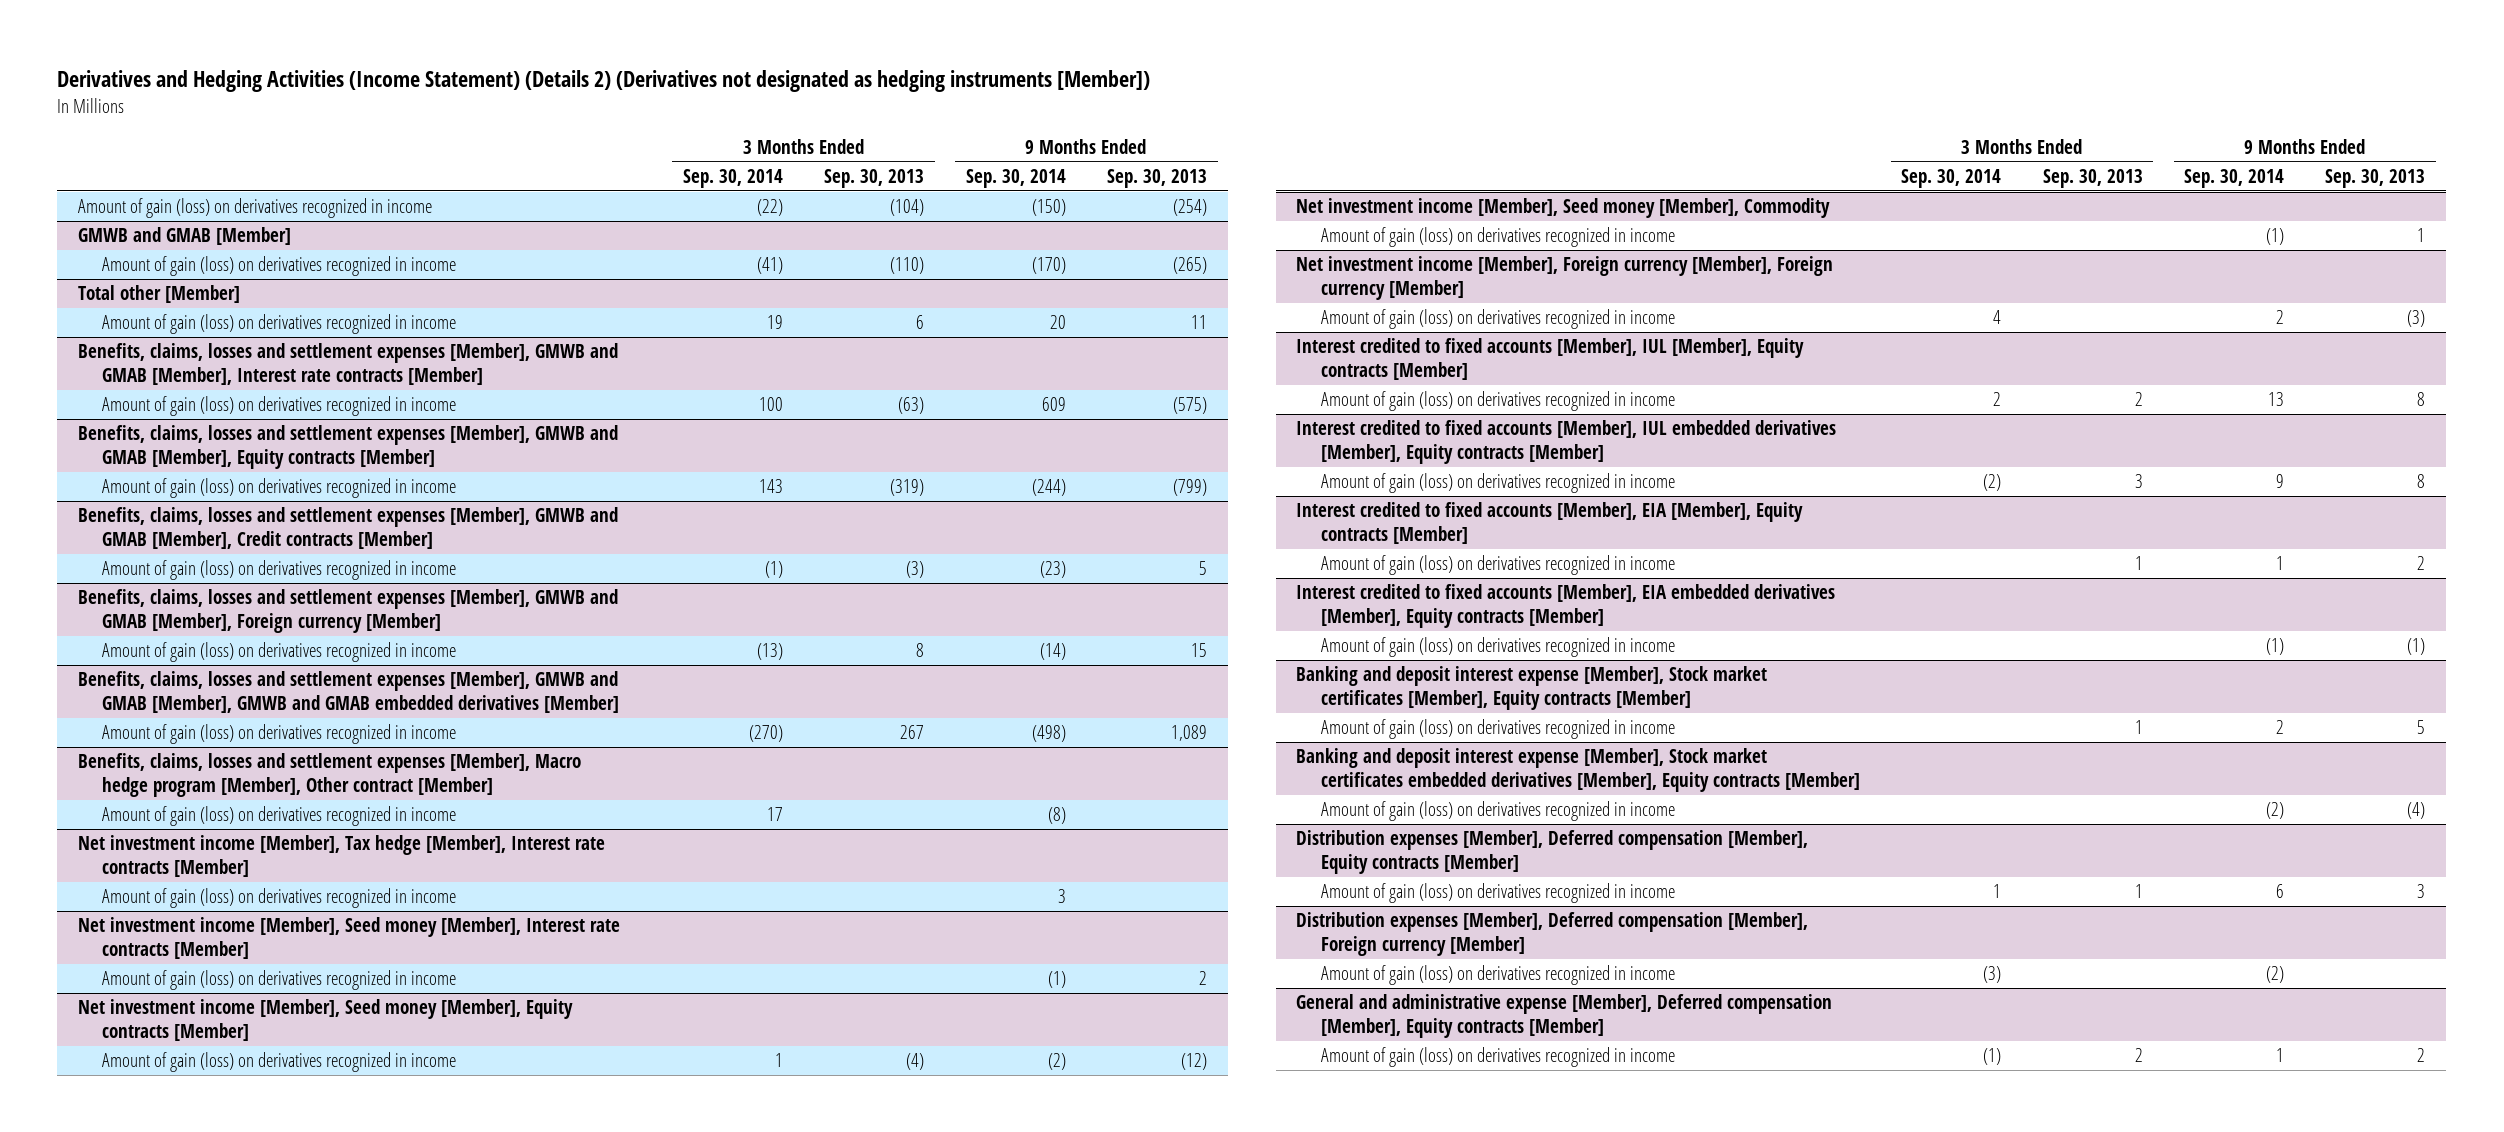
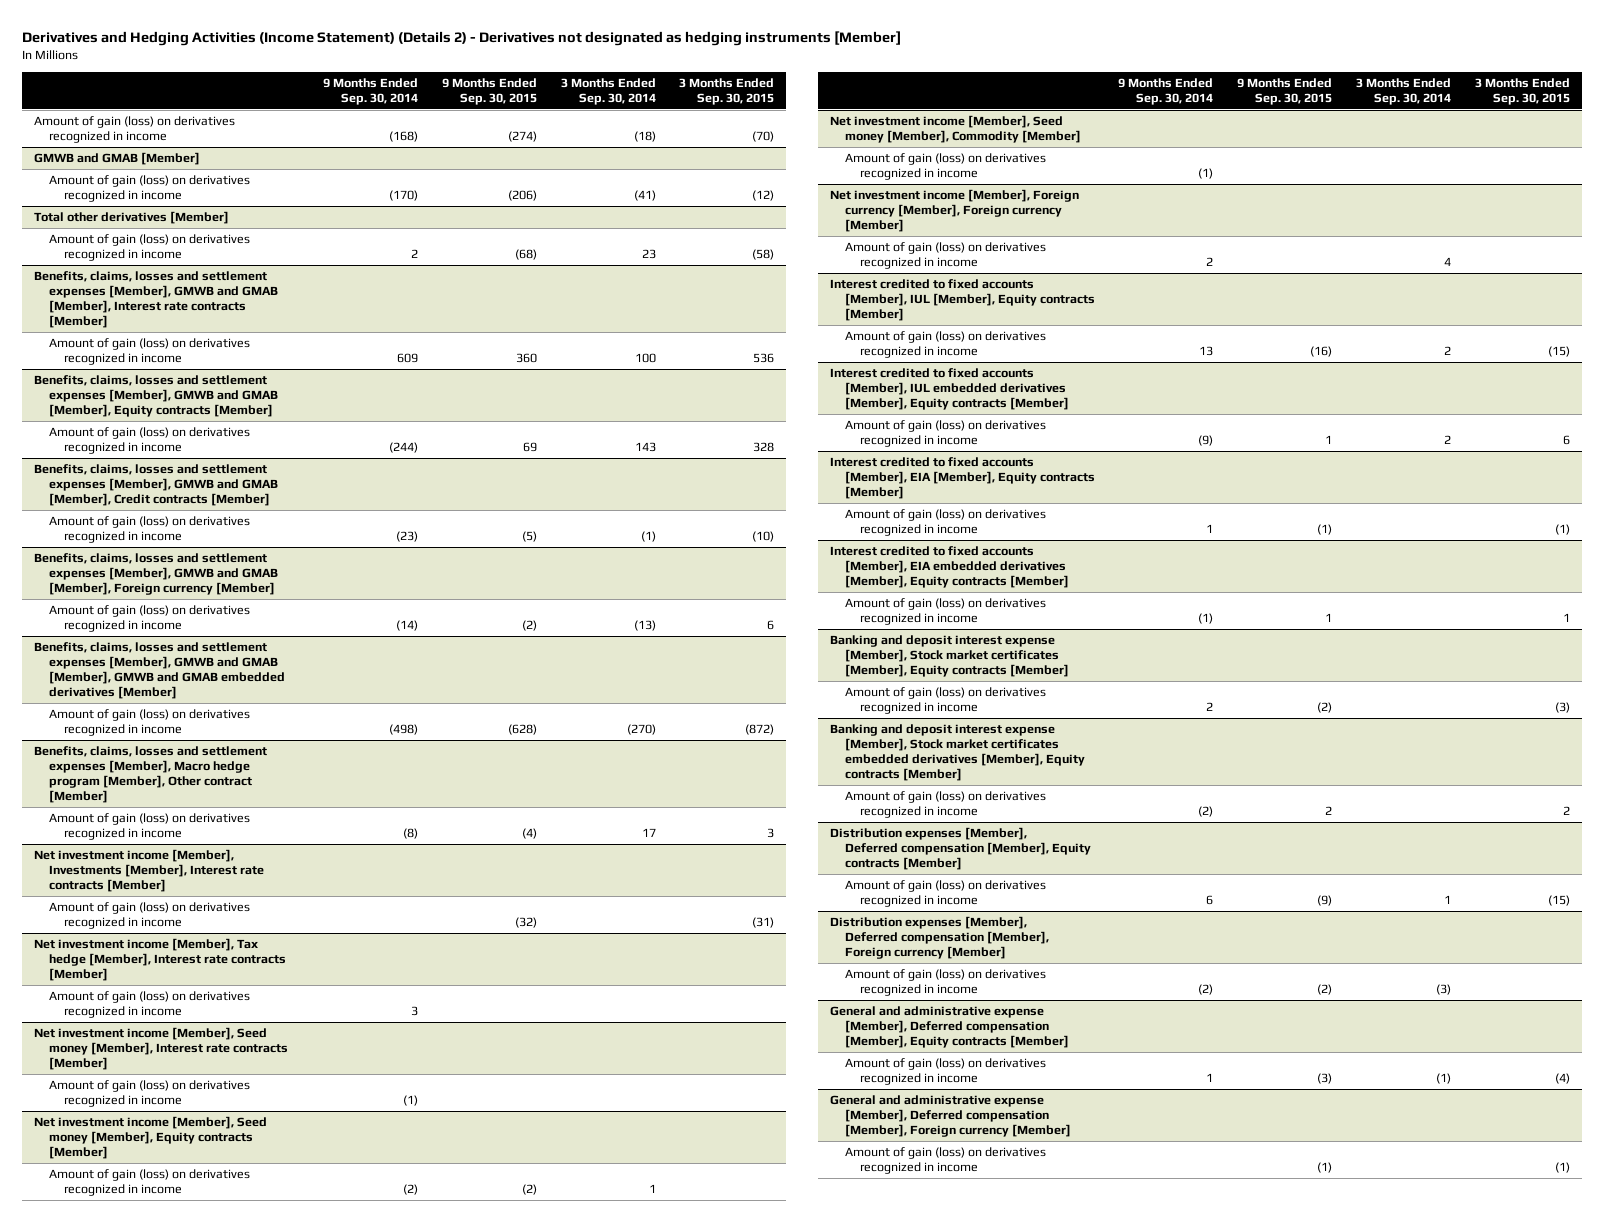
- Derivatives and Hedging Activities (Income Statement) (Details 2) (Derivatives not designated as hedging instruments [Member])
+ Derivatives and Hedging Activities (Income Statement) (Details 2) - Derivatives not designated as hedging instruments [Member]
- | 3 Months Ended Sep. 30, 2014 | 3 Months Ended Sep. 30, 2013 | 9 Months Ended Sep. 30, 2014 | 9 Months Ended Sep. 30, 2013
+ | 9 Months Ended Sep. 30, 2014 | 9 Months Ended Sep. 30, 2015 | 3 Months Ended Sep. 30, 2014 | 3 Months Ended Sep. 30, 2015
- Amount of gain (loss) on derivatives recognized in income | (22) | (104) | (150) | (254)
+ Amount of gain (loss) on derivatives recognized in income | (168) | (274) | (18) | (70)
- Total other [Member]
- Amount of gain (loss) on derivatives recognized in income | 19 | 6 | 20 | 11
+ Total other derivatives [Member]
+ Amount of gain (loss) on derivatives recognized in income | 2 | (68) | 23 | (58)
+ Net investment income [Member], Investments [Member], Interest rate contracts [Member]
+ Amount of gain (loss) on derivatives recognized in income | | (32) | | (31)
- Net investment income [Member], Seed money [Member], Commodity
+ Net investment income [Member], Seed money [Member], Commodity [Member]
@ Interest credited to fixed accounts [Member], IUL embedded derivatives [Member], Equity contracts [Member]
- Amount of gain (loss) on derivatives recognized in income | (2) | 3 | 9 | 8
+ Amount of gain (loss) on derivatives recognized in income | (9) | 1 | 2 | 6
+ General and administrative expense [Member], Deferred compensation [Member], Foreign currency [Member]
+ Amount of gain (loss) on derivatives recognized in income | | (1) | | (1)

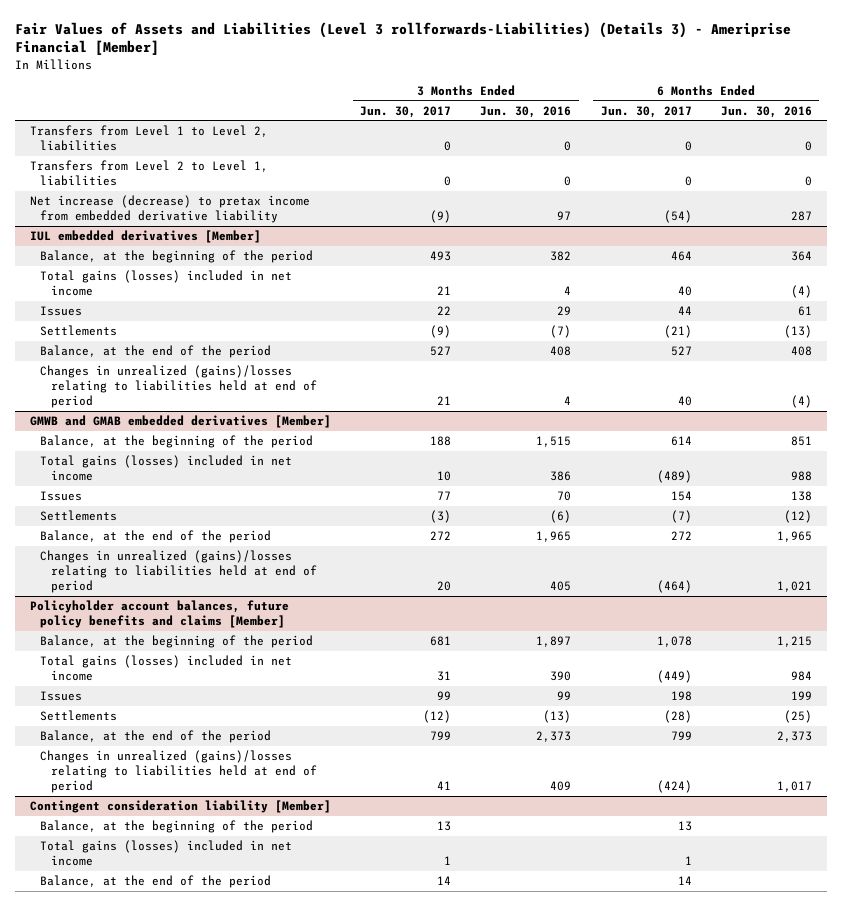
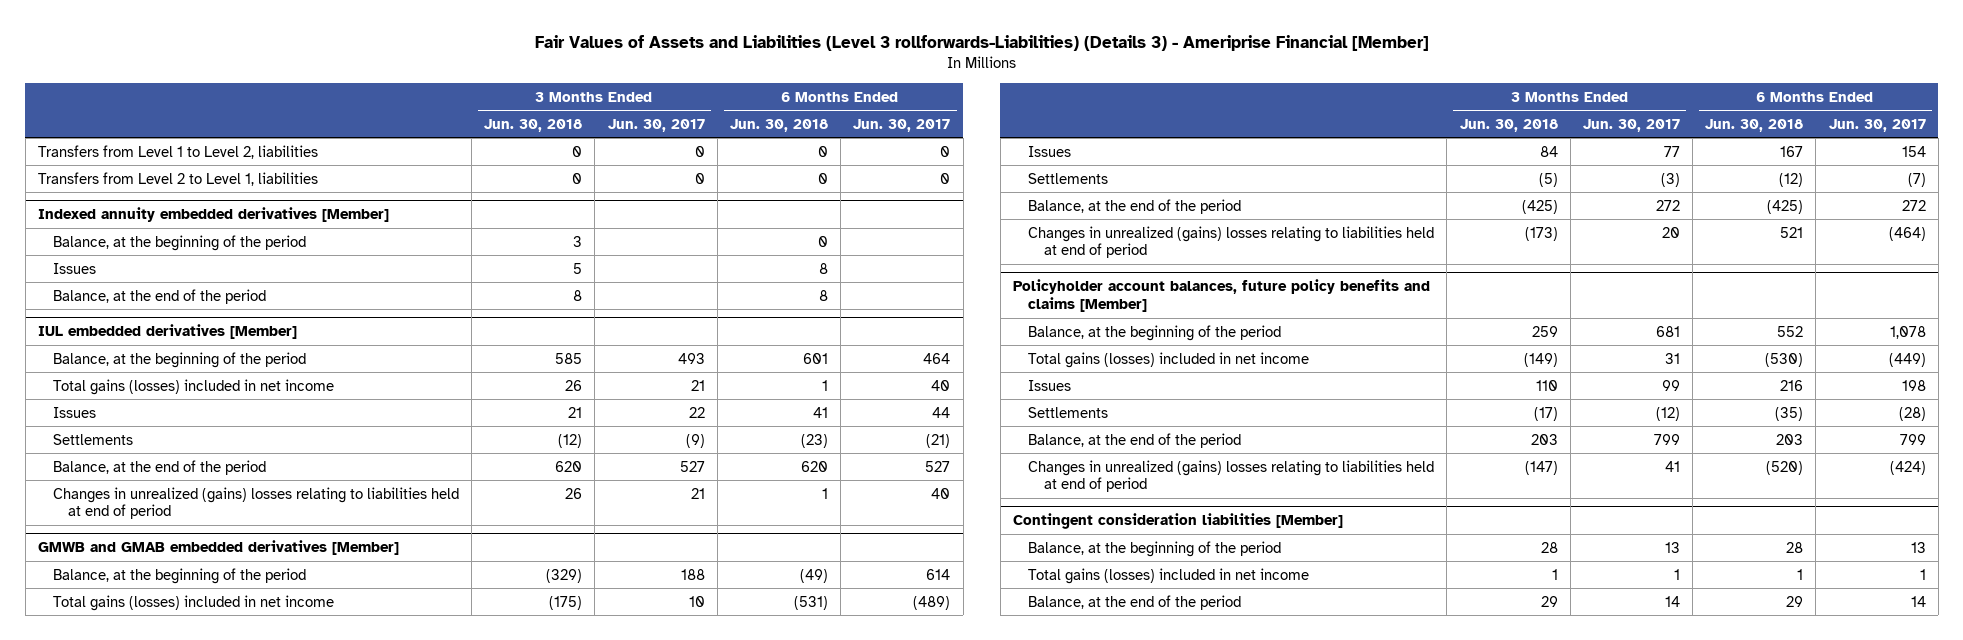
- | 3 Months Ended Jun. 30, 2017 | 3 Months Ended Jun. 30, 2016 | 6 Months Ended Jun. 30, 2017 | 6 Months Ended Jun. 30, 2016
+ | 3 Months Ended Jun. 30, 2018 | 3 Months Ended Jun. 30, 2017 | 6 Months Ended Jun. 30, 2018 | 6 Months Ended Jun. 30, 2017
- Net increase (decrease) to pretax income from embedded derivative liability | (9) | 97 | (54) | 287
+ Indexed annuity embedded derivatives [Member]
+ Balance, at the beginning of the period | 3 | | 0 |
+ Issues | 5 | | 8 |
+ Balance, at the end of the period | 8 | | 8 |
@ IUL embedded derivatives [Member]
- Changes in unrealized (gains)/losses relating to liabilities held at end of period | 21 | 4 | 40 | (4)
+ Changes in unrealized (gains) losses relating to liabilities held at end of period | 26 | 21 | 1 | 40
@ GMWB and GMAB embedded derivatives [Member]
- Changes in unrealized (gains)/losses relating to liabilities held at end of period | 20 | 405 | (464) | 1,021
+ Changes in unrealized (gains) losses relating to liabilities held at end of period | (173) | 20 | 521 | (464)
@ Policyholder account balances, future policy benefits and claims [Member]
- Changes in unrealized (gains)/losses relating to liabilities held at end of period | 41 | 409 | (424) | 1,017
- Contingent consideration liability [Member]
@ Policyholder account balances, future policy benefits and claims [Member]
+ Changes in unrealized (gains) losses relating to liabilities held at end of period | (147) | 41 | (520) | (424)
+ Contingent consideration liabilities [Member]

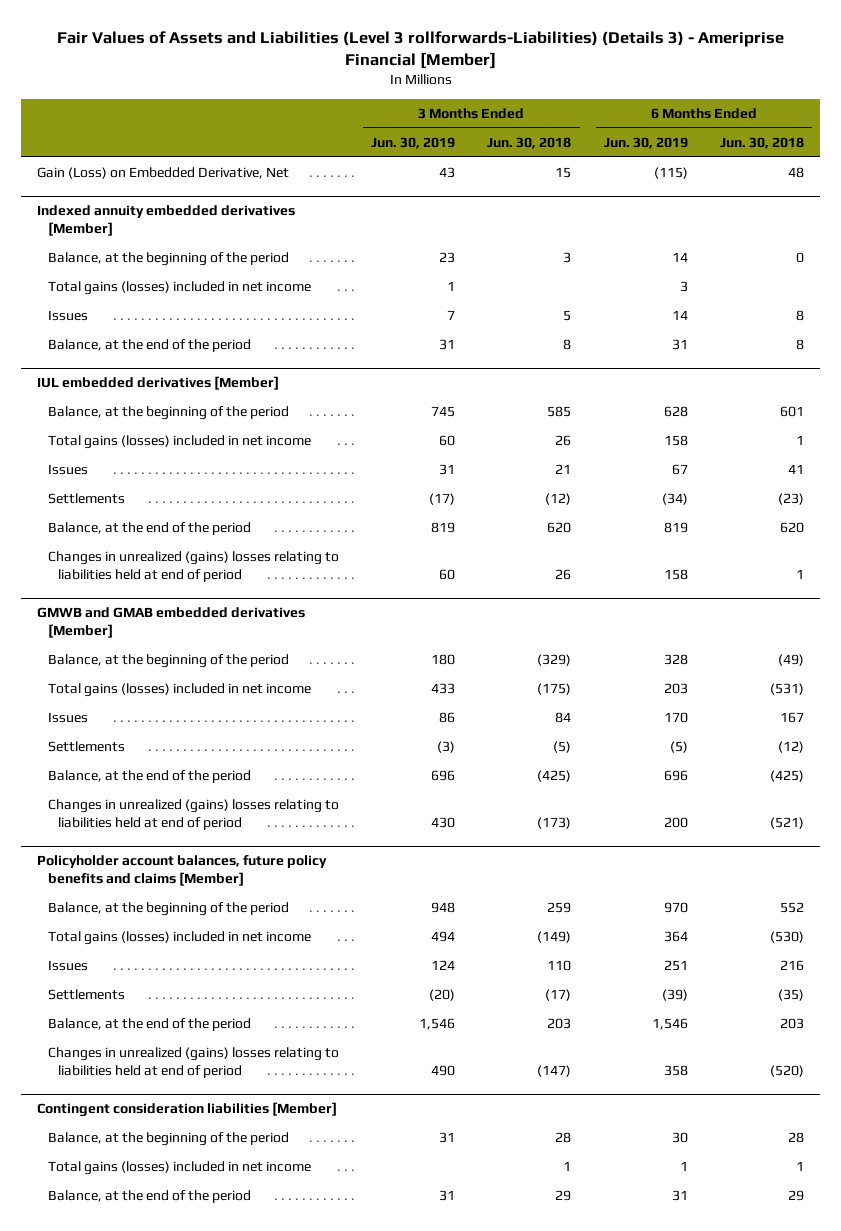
- | 3 Months Ended Jun. 30, 2018 | 3 Months Ended Jun. 30, 2017 | 6 Months Ended Jun. 30, 2018 | 6 Months Ended Jun. 30, 2017
+ | 3 Months Ended Jun. 30, 2019 | 3 Months Ended Jun. 30, 2018 | 6 Months Ended Jun. 30, 2019 | 6 Months Ended Jun. 30, 2018
- Transfers from Level 1 to Level 2, liabilities | 0 | 0 | 0 | 0
- Transfers from Level 2 to Level 1, liabilities | 0 | 0 | 0 | 0
+ Gain (Loss) on Embedded Derivative, Net | 43 | 15 | (115) | 48
@ Indexed annuity embedded derivatives [Member]
+ Total gains (losses) included in net income | 1 | | 3 |
@ GMWB and GMAB embedded derivatives [Member]
- Changes in unrealized (gains) losses relating to liabilities held at end of period | (173) | 20 | 521 | (464)
+ Changes in unrealized (gains) losses relating to liabilities held at end of period | 430 | (173) | 200 | (521)

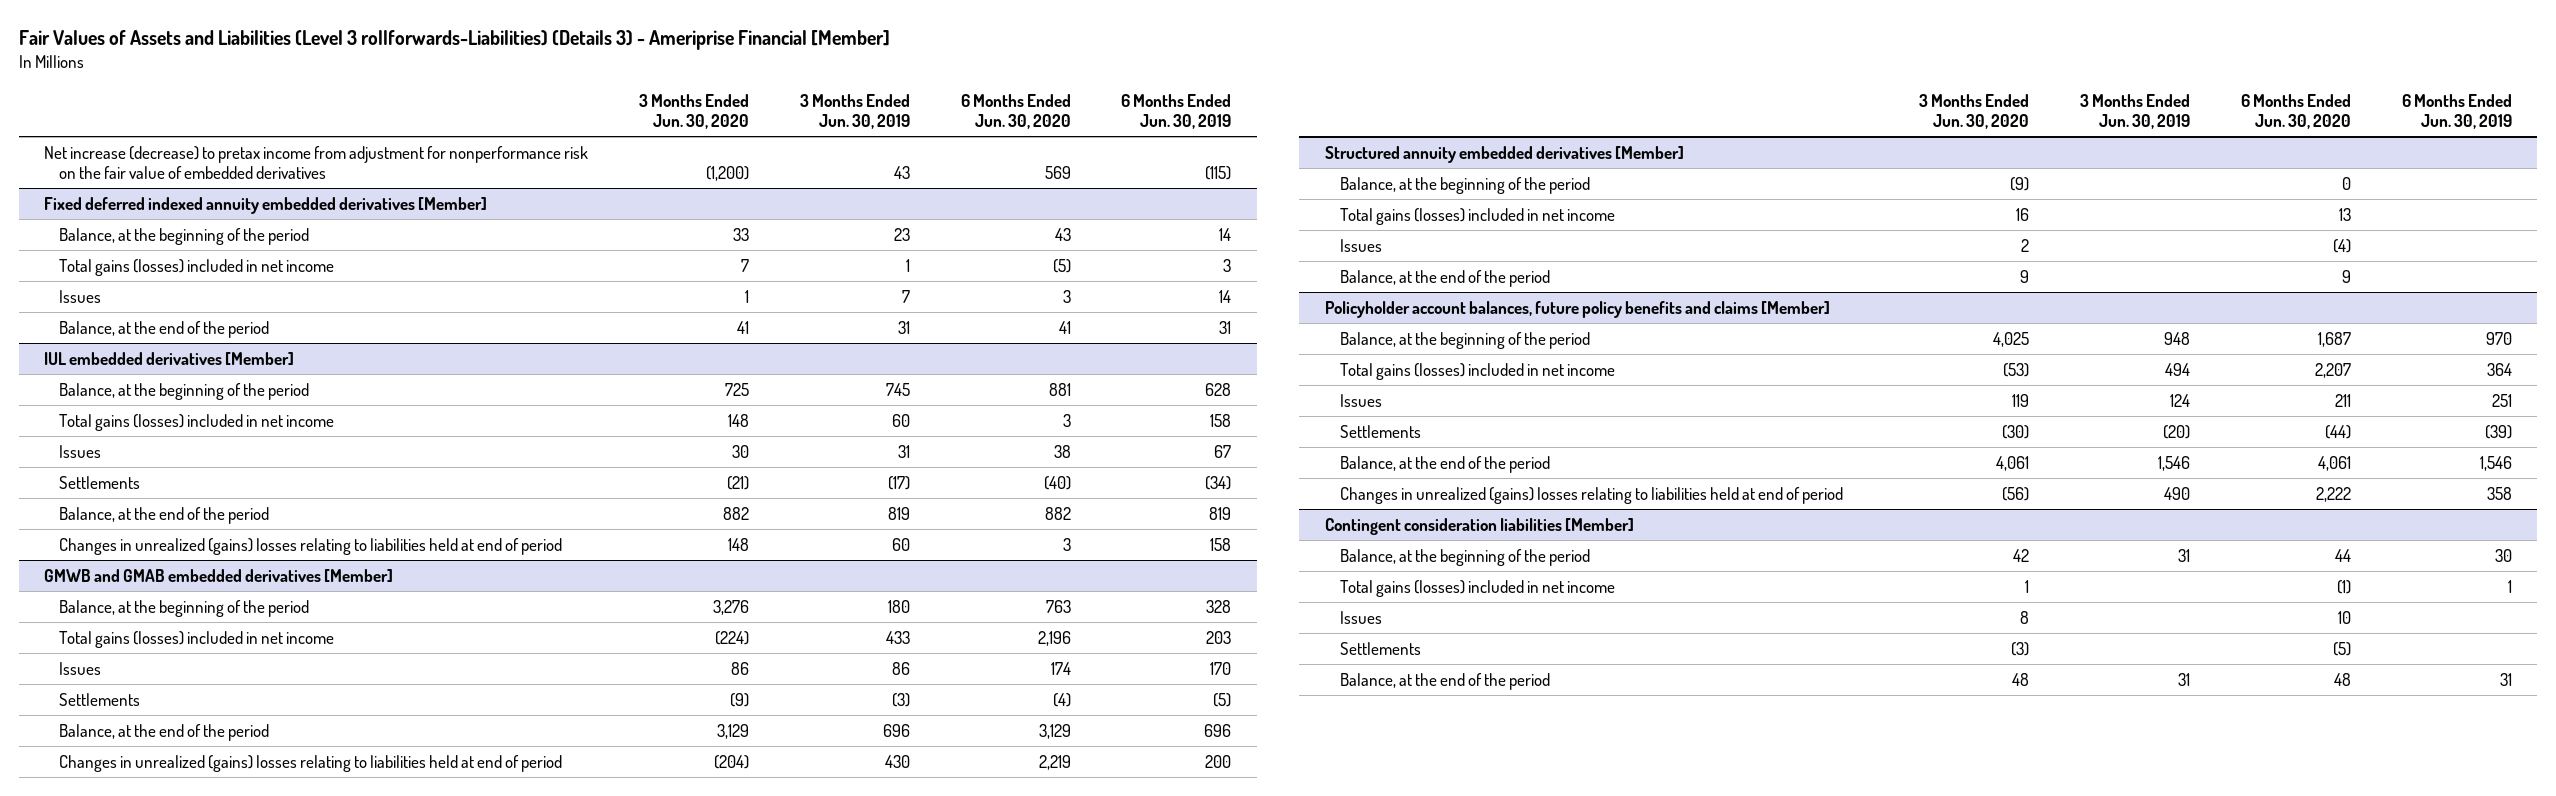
- | 3 Months Ended Jun. 30, 2019 | 3 Months Ended Jun. 30, 2018 | 6 Months Ended Jun. 30, 2019 | 6 Months Ended Jun. 30, 2018
+ | 3 Months Ended Jun. 30, 2020 | 3 Months Ended Jun. 30, 2019 | 6 Months Ended Jun. 30, 2020 | 6 Months Ended Jun. 30, 2019
- Gain (Loss) on Embedded Derivative, Net | 43 | 15 | (115) | 48
- Indexed annuity embedded derivatives [Member]
+ Net increase (decrease) to pretax income from adjustment for nonperformance risk on the fair value of embedded derivatives | (1,200) | 43 | 569 | (115)
+ Fixed deferred indexed annuity embedded derivatives [Member]
+ Structured annuity embedded derivatives [Member]
+ Balance, at the beginning of the period | (9) | | 0 |
+ Total gains (losses) included in net income | 16 | | 13 |
+ Issues | 2 | | (4) |
+ Balance, at the end of the period | 9 | | 9 |
@ Contingent consideration liabilities [Member]
+ Issues | 8 | | 10 |
+ Settlements | (3) | | (5) |

